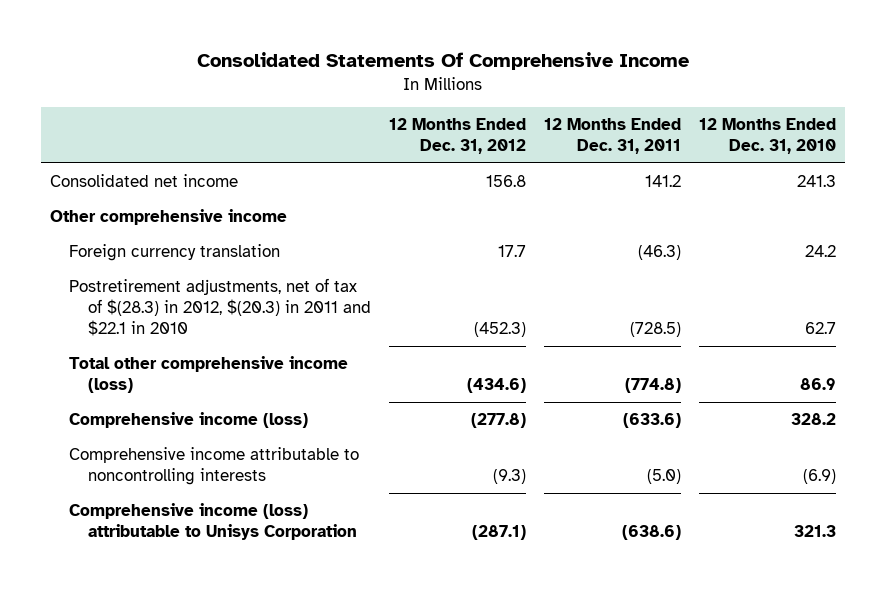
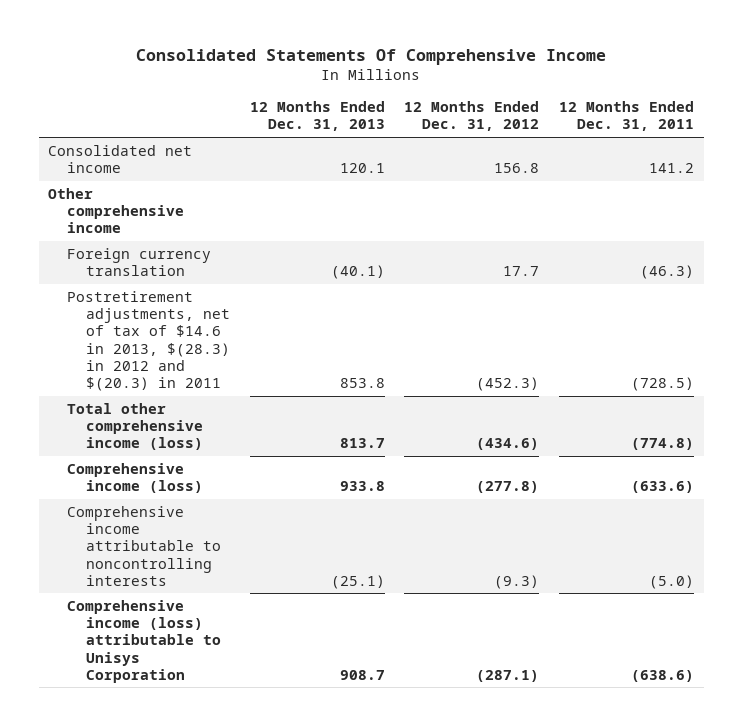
- | 12 Months Ended Dec. 31, 2012 | 12 Months Ended Dec. 31, 2011 | 12 Months Ended Dec. 31, 2010
+ | 12 Months Ended Dec. 31, 2013 | 12 Months Ended Dec. 31, 2012 | 12 Months Ended Dec. 31, 2011
- Postretirement adjustments, net of tax of $(28.3) in 2012, $(20.3) in 2011 and $22.1 in 2010 | (452.3) | (728.5) | 62.7
+ Postretirement adjustments, net of tax of $14.6 in 2013, $(28.3) in 2012 and $(20.3) in 2011 | 853.8 | (452.3) | (728.5)

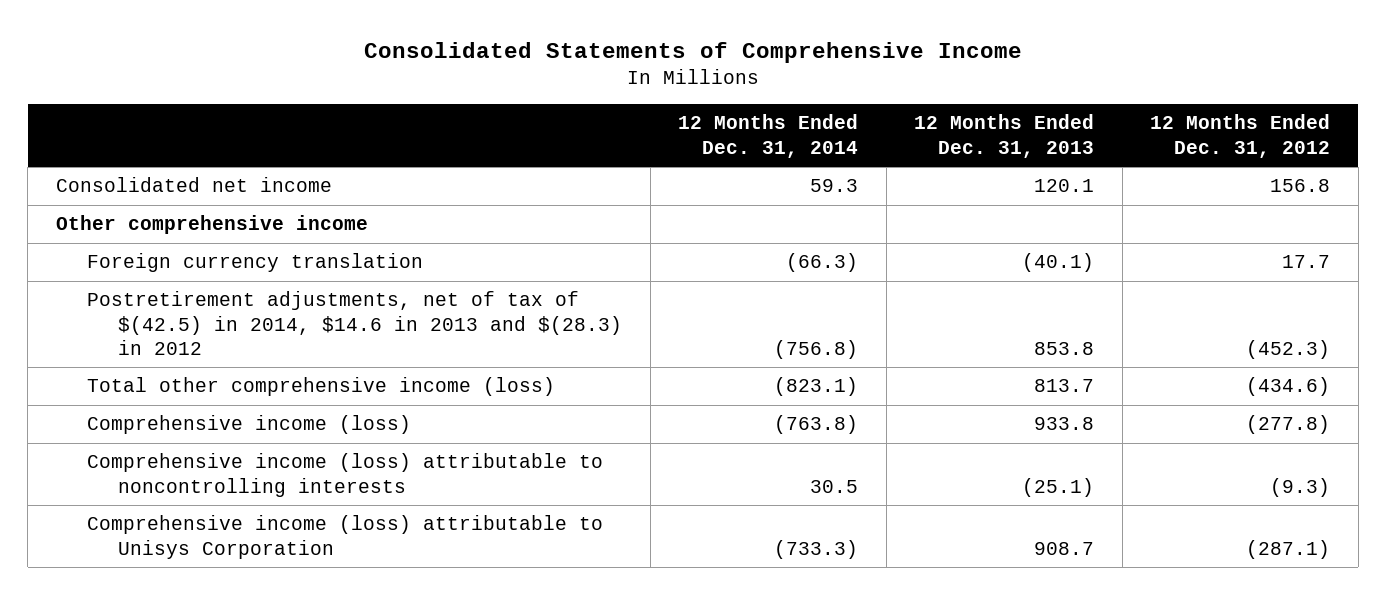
- Consolidated Statements Of Comprehensive Income
+ Consolidated Statements of Comprehensive Income
- | 12 Months Ended Dec. 31, 2013 | 12 Months Ended Dec. 31, 2012 | 12 Months Ended Dec. 31, 2011
+ | 12 Months Ended Dec. 31, 2014 | 12 Months Ended Dec. 31, 2013 | 12 Months Ended Dec. 31, 2012
- Postretirement adjustments, net of tax of $14.6 in 2013, $(28.3) in 2012 and $(20.3) in 2011 | 853.8 | (452.3) | (728.5)
+ Postretirement adjustments, net of tax of $(42.5) in 2014, $14.6 in 2013 and $(28.3) in 2012 | (756.8) | 853.8 | (452.3)
- Comprehensive income attributable to noncontrolling interests | (25.1) | (9.3) | (5.0)
+ Comprehensive income (loss) attributable to noncontrolling interests | 30.5 | (25.1) | (9.3)

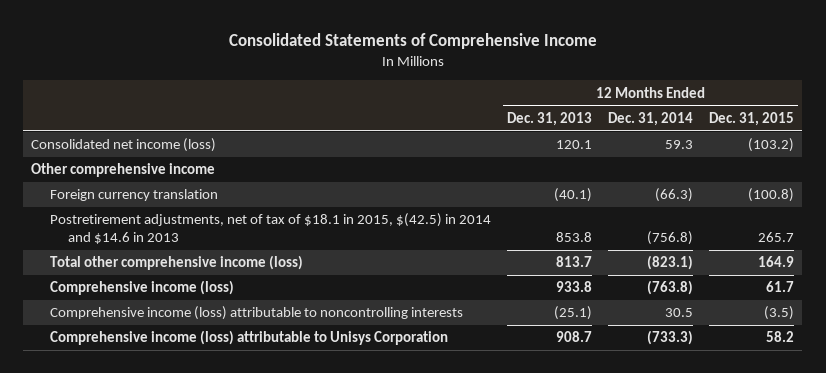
- | 12 Months Ended Dec. 31, 2014 | 12 Months Ended Dec. 31, 2013 | 12 Months Ended Dec. 31, 2012
+ | 12 Months Ended Dec. 31, 2013 | 12 Months Ended Dec. 31, 2014 | 12 Months Ended Dec. 31, 2015
- Consolidated net income | 59.3 | 120.1 | 156.8
+ Consolidated net income (loss) | 120.1 | 59.3 | (103.2)
- Postretirement adjustments, net of tax of $(42.5) in 2014, $14.6 in 2013 and $(28.3) in 2012 | (756.8) | 853.8 | (452.3)
+ Postretirement adjustments, net of tax of $18.1 in 2015, $(42.5) in 2014 and $14.6 in 2013 | 853.8 | (756.8) | 265.7

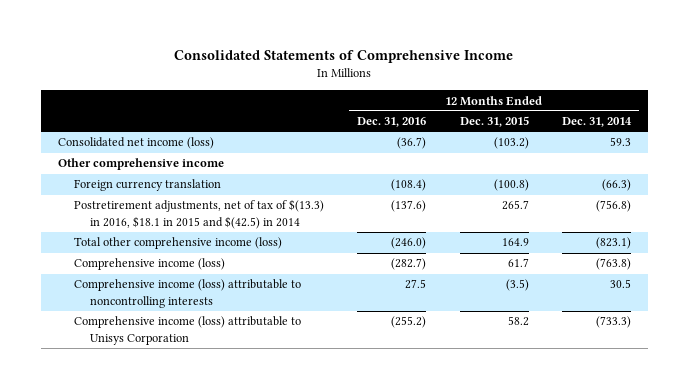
- | 12 Months Ended Dec. 31, 2013 | 12 Months Ended Dec. 31, 2014 | 12 Months Ended Dec. 31, 2015
+ | 12 Months Ended Dec. 31, 2016 | 12 Months Ended Dec. 31, 2015 | 12 Months Ended Dec. 31, 2014
- Postretirement adjustments, net of tax of $18.1 in 2015, $(42.5) in 2014 and $14.6 in 2013 | 853.8 | (756.8) | 265.7
+ Postretirement adjustments, net of tax of $(13.3) in 2016, $18.1 in 2015 and $(42.5) in 2014 | (137.6) | 265.7 | (756.8)

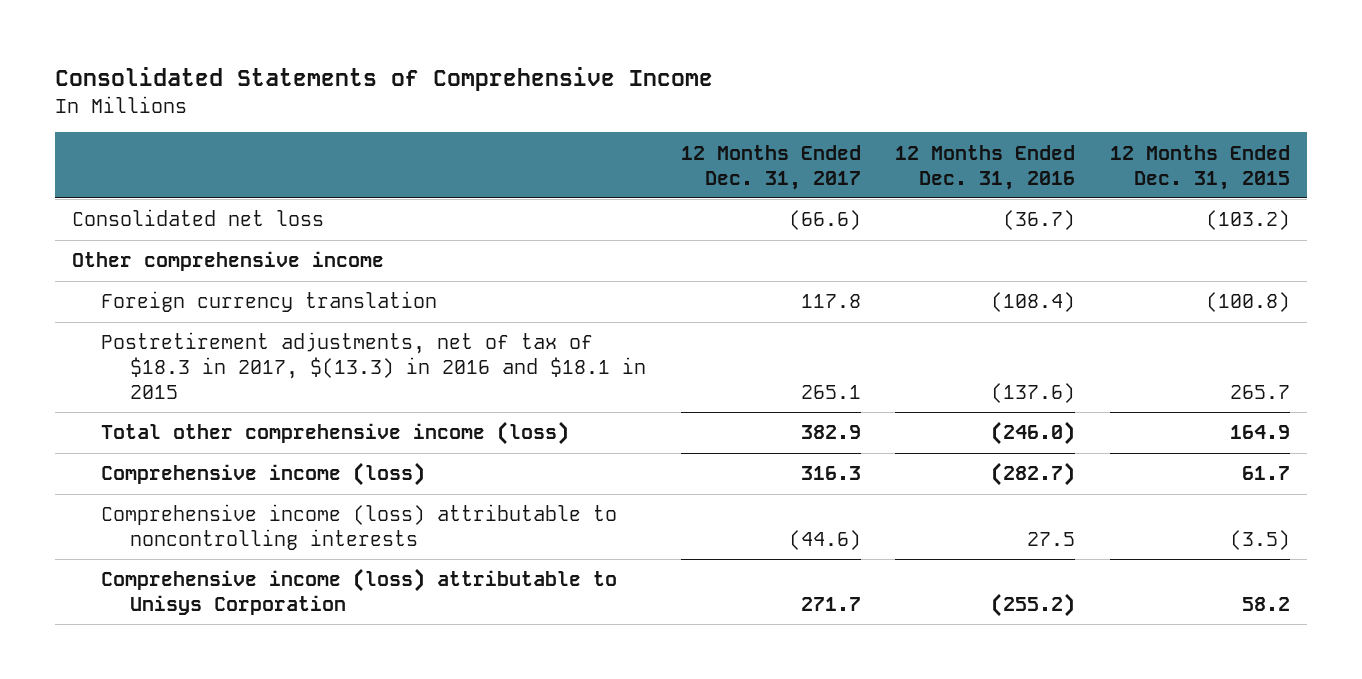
- | 12 Months Ended Dec. 31, 2016 | 12 Months Ended Dec. 31, 2015 | 12 Months Ended Dec. 31, 2014
+ | 12 Months Ended Dec. 31, 2017 | 12 Months Ended Dec. 31, 2016 | 12 Months Ended Dec. 31, 2015
- Consolidated net income (loss) | (36.7) | (103.2) | 59.3
+ Consolidated net loss | (66.6) | (36.7) | (103.2)
- Postretirement adjustments, net of tax of $(13.3) in 2016, $18.1 in 2015 and $(42.5) in 2014 | (137.6) | 265.7 | (756.8)
+ Postretirement adjustments, net of tax of $18.3 in 2017, $(13.3) in 2016 and $18.1 in 2015 | 265.1 | (137.6) | 265.7

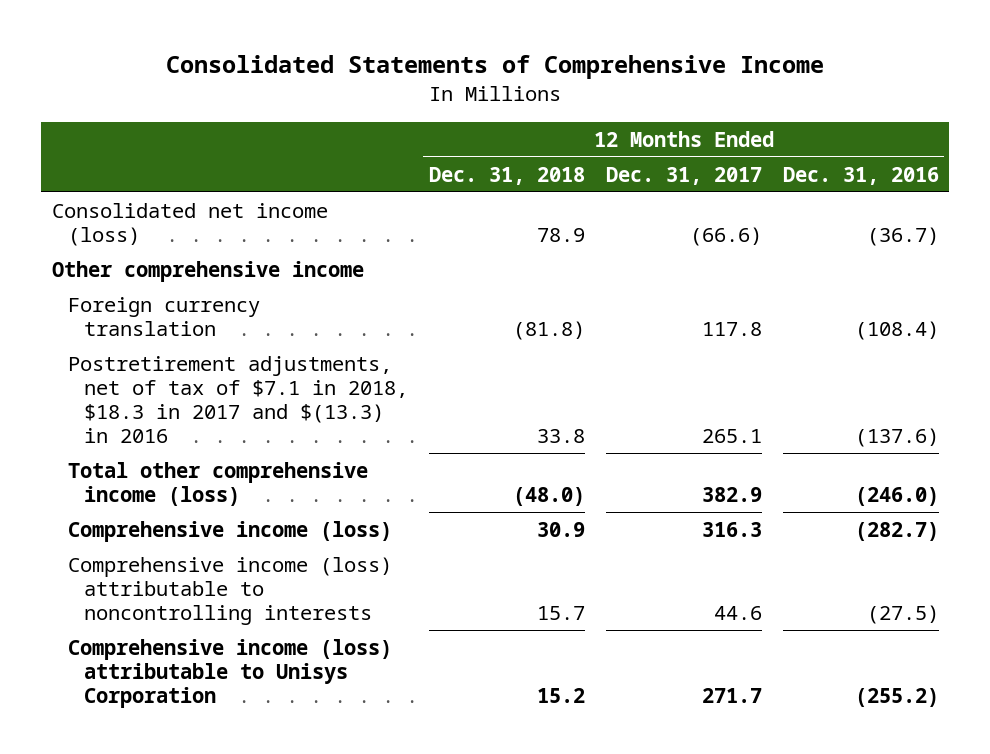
- | 12 Months Ended Dec. 31, 2017 | 12 Months Ended Dec. 31, 2016 | 12 Months Ended Dec. 31, 2015
+ | 12 Months Ended Dec. 31, 2018 | 12 Months Ended Dec. 31, 2017 | 12 Months Ended Dec. 31, 2016
- Consolidated net loss | (66.6) | (36.7) | (103.2)
+ Consolidated net income (loss) | 78.9 | (66.6) | (36.7)
- Postretirement adjustments, net of tax of $18.3 in 2017, $(13.3) in 2016 and $18.1 in 2015 | 265.1 | (137.6) | 265.7
+ Postretirement adjustments, net of tax of $7.1 in 2018, $18.3 in 2017 and $(13.3) in 2016 | 33.8 | 265.1 | (137.6)
- Comprehensive income (loss) attributable to noncontrolling interests | (44.6) | 27.5 | (3.5)
+ Comprehensive income (loss) attributable to noncontrolling interests | 15.7 | 44.6 | (27.5)

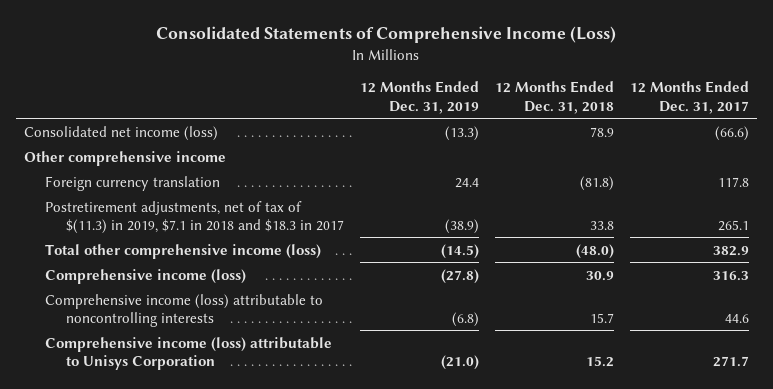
- Consolidated Statements of Comprehensive Income
+ Consolidated Statements of Comprehensive Income (Loss)
- | 12 Months Ended Dec. 31, 2018 | 12 Months Ended Dec. 31, 2017 | 12 Months Ended Dec. 31, 2016
+ | 12 Months Ended Dec. 31, 2019 | 12 Months Ended Dec. 31, 2018 | 12 Months Ended Dec. 31, 2017
- Postretirement adjustments, net of tax of $7.1 in 2018, $18.3 in 2017 and $(13.3) in 2016 | 33.8 | 265.1 | (137.6)
+ Postretirement adjustments, net of tax of $(11.3) in 2019, $7.1 in 2018 and $18.3 in 2017 | (38.9) | 33.8 | 265.1

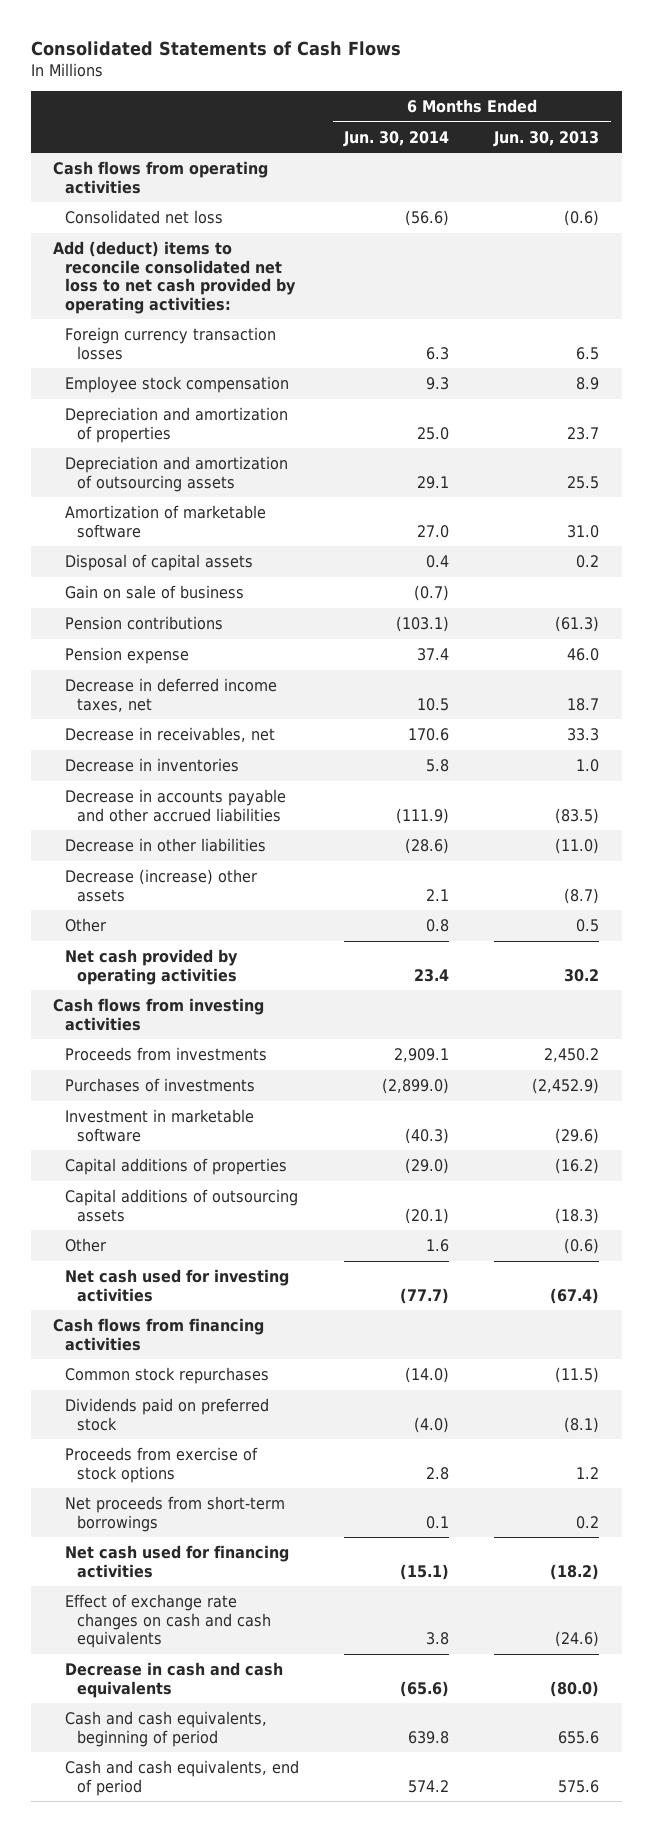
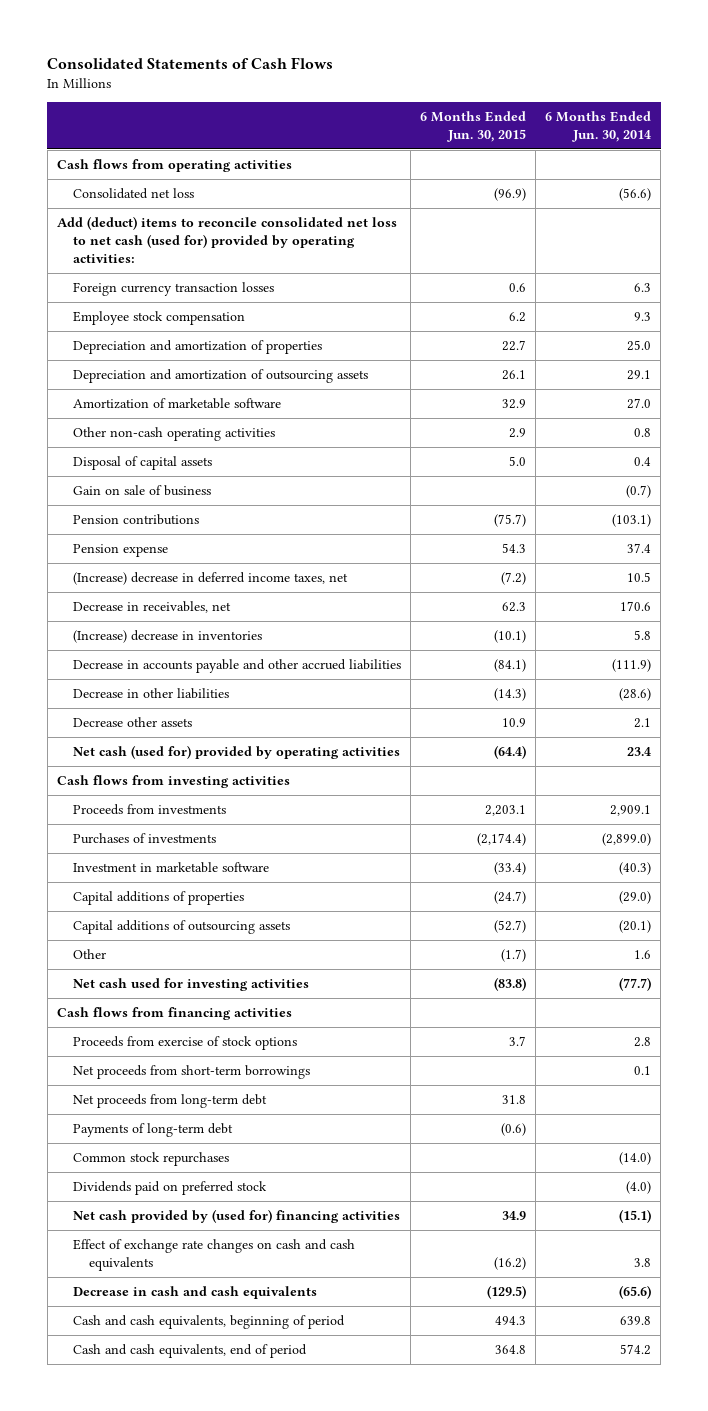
- | 6 Months Ended Jun. 30, 2014 | 6 Months Ended Jun. 30, 2013
+ | 6 Months Ended Jun. 30, 2015 | 6 Months Ended Jun. 30, 2014
- Add (deduct) items to reconcile consolidated net loss to net cash provided by operating activities:
+ Add (deduct) items to reconcile consolidated net loss to net cash (used for) provided by operating activities:
+ Other non-cash operating activities | 2.9 | 0.8
- Decrease in deferred income taxes, net | 10.5 | 18.7
+ (Increase) decrease in deferred income taxes, net | (7.2) | 10.5
- Decrease in inventories | 5.8 | 1.0
+ (Increase) decrease in inventories | (10.1) | 5.8
- Decrease (increase) other assets | 2.1 | (8.7)
- Other | 0.8 | 0.5
- Net cash provided by operating activities | 23.4 | 30.2
+ Decrease other assets | 10.9 | 2.1
+ Net cash (used for) provided by operating activities | (64.4) | 23.4
- Net cash used for financing activities | (15.1) | (18.2)
+ Net proceeds from long-term debt | 31.8 |
+ Payments of long-term debt | (0.6) |
moved down: Common stock repurchases | | (14.0)
moved down: Dividends paid on preferred stock | | (4.0)
+ Net cash provided by (used for) financing activities | 34.9 | (15.1)

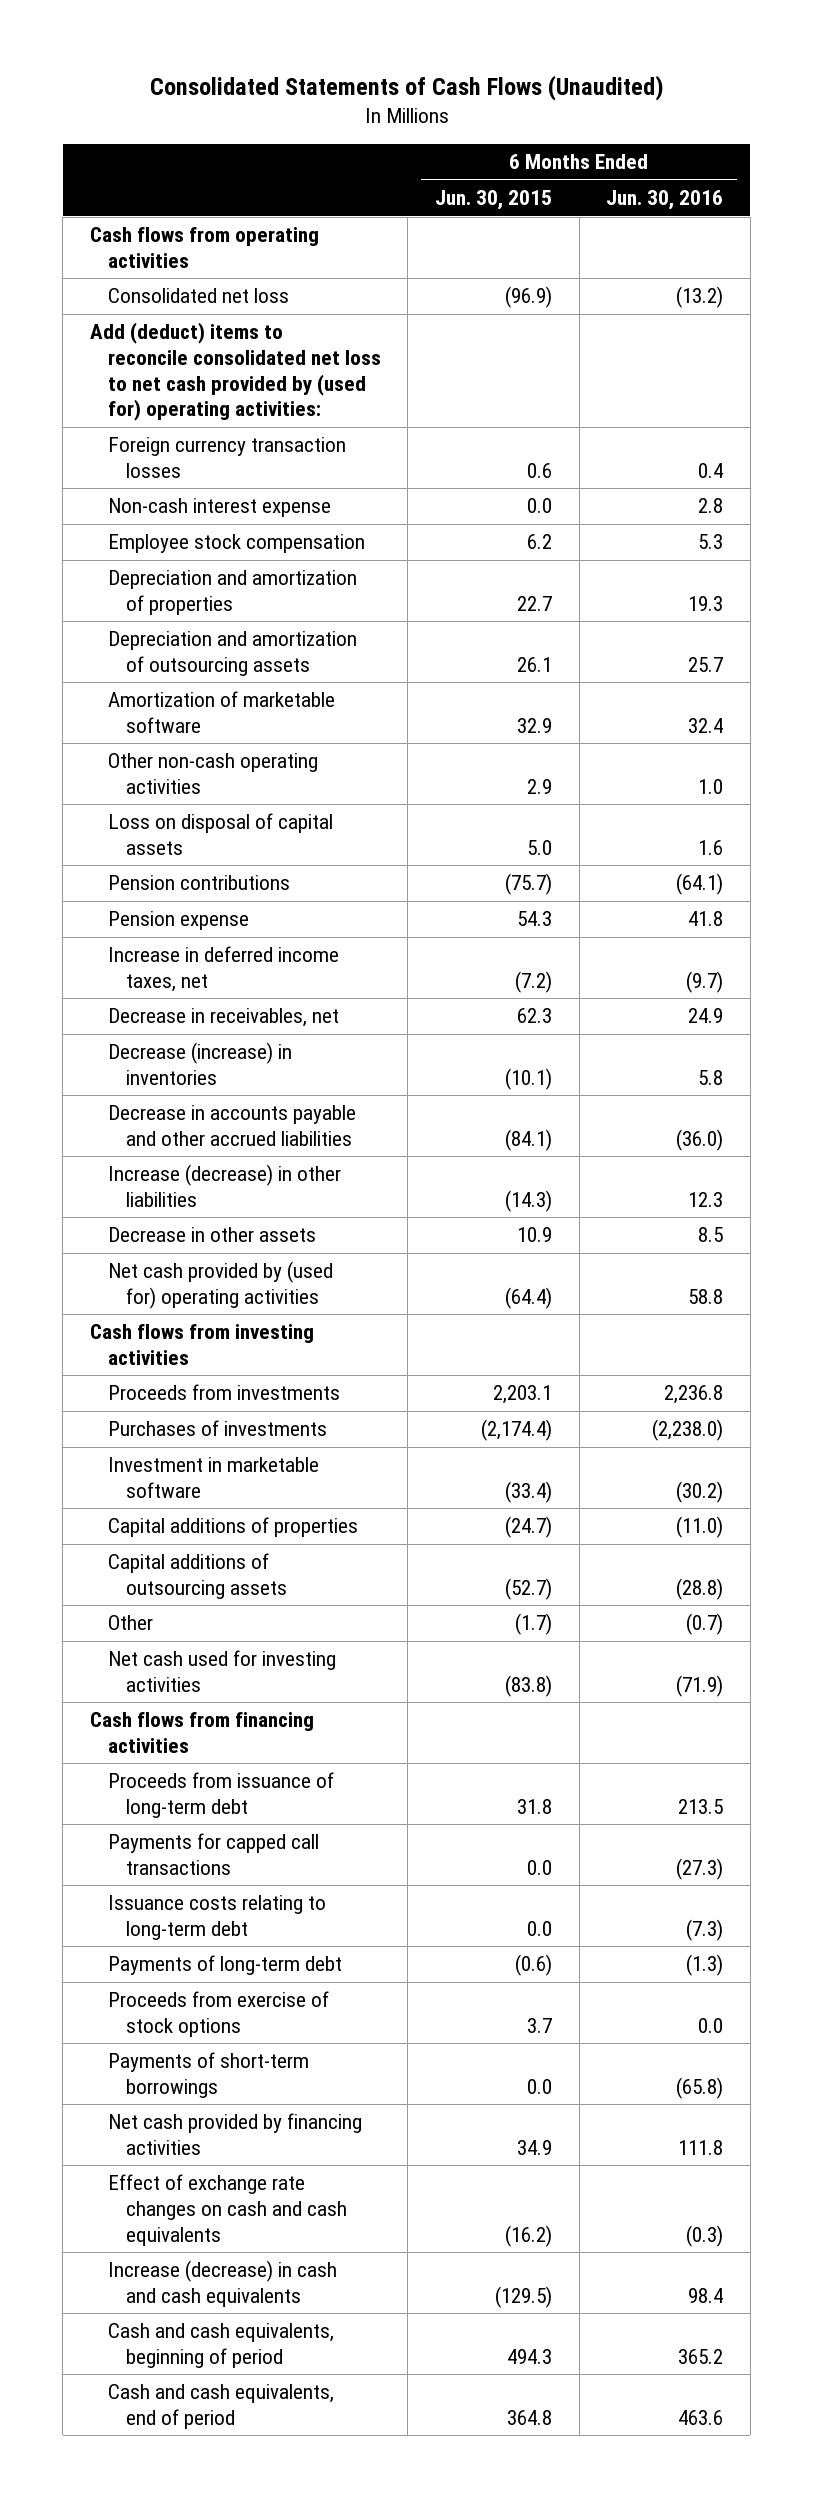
- Consolidated Statements of Cash Flows
+ Consolidated Statements of Cash Flows (Unaudited)
- | 6 Months Ended Jun. 30, 2015 | 6 Months Ended Jun. 30, 2014
+ | 6 Months Ended Jun. 30, 2015 | 6 Months Ended Jun. 30, 2016
- Add (deduct) items to reconcile consolidated net loss to net cash (used for) provided by operating activities:
+ Add (deduct) items to reconcile consolidated net loss to net cash provided by (used for) operating activities:
+ Non-cash interest expense | 0.0 | 2.8
- Disposal of capital assets | 5.0 | 0.4
- Gain on sale of business | | (0.7)
+ Loss on disposal of capital assets | 5.0 | 1.6
- (Increase) decrease in deferred income taxes, net | (7.2) | 10.5
+ Increase in deferred income taxes, net | (7.2) | (9.7)
- (Increase) decrease in inventories | (10.1) | 5.8
+ Decrease (increase) in inventories | (10.1) | 5.8
- Decrease in other liabilities | (14.3) | (28.6)
- Decrease other assets | 10.9 | 2.1
- Net cash (used for) provided by operating activities | (64.4) | 23.4
+ Increase (decrease) in other liabilities | (14.3) | 12.3
+ Decrease in other assets | 10.9 | 8.5
+ Net cash provided by (used for) operating activities | (64.4) | 58.8
- Net proceeds from short-term borrowings | | 0.1
- Net proceeds from long-term debt | 31.8 |
+ Proceeds from issuance of long-term debt | 31.8 | 213.5
+ Payments for capped call transactions | 0.0 | (27.3)
+ Issuance costs relating to long-term debt | 0.0 | (7.3)
- Common stock repurchases | | (14.0)
- Dividends paid on preferred stock | | (4.0)
- Net cash provided by (used for) financing activities | 34.9 | (15.1)
moved down: Proceeds from exercise of stock options | 3.7 | 0.0
+ Payments of short-term borrowings | 0.0 | (65.8)
+ Net cash provided by financing activities | 34.9 | 111.8
- Decrease in cash and cash equivalents | (129.5) | (65.6)
+ Increase (decrease) in cash and cash equivalents | (129.5) | 98.4

